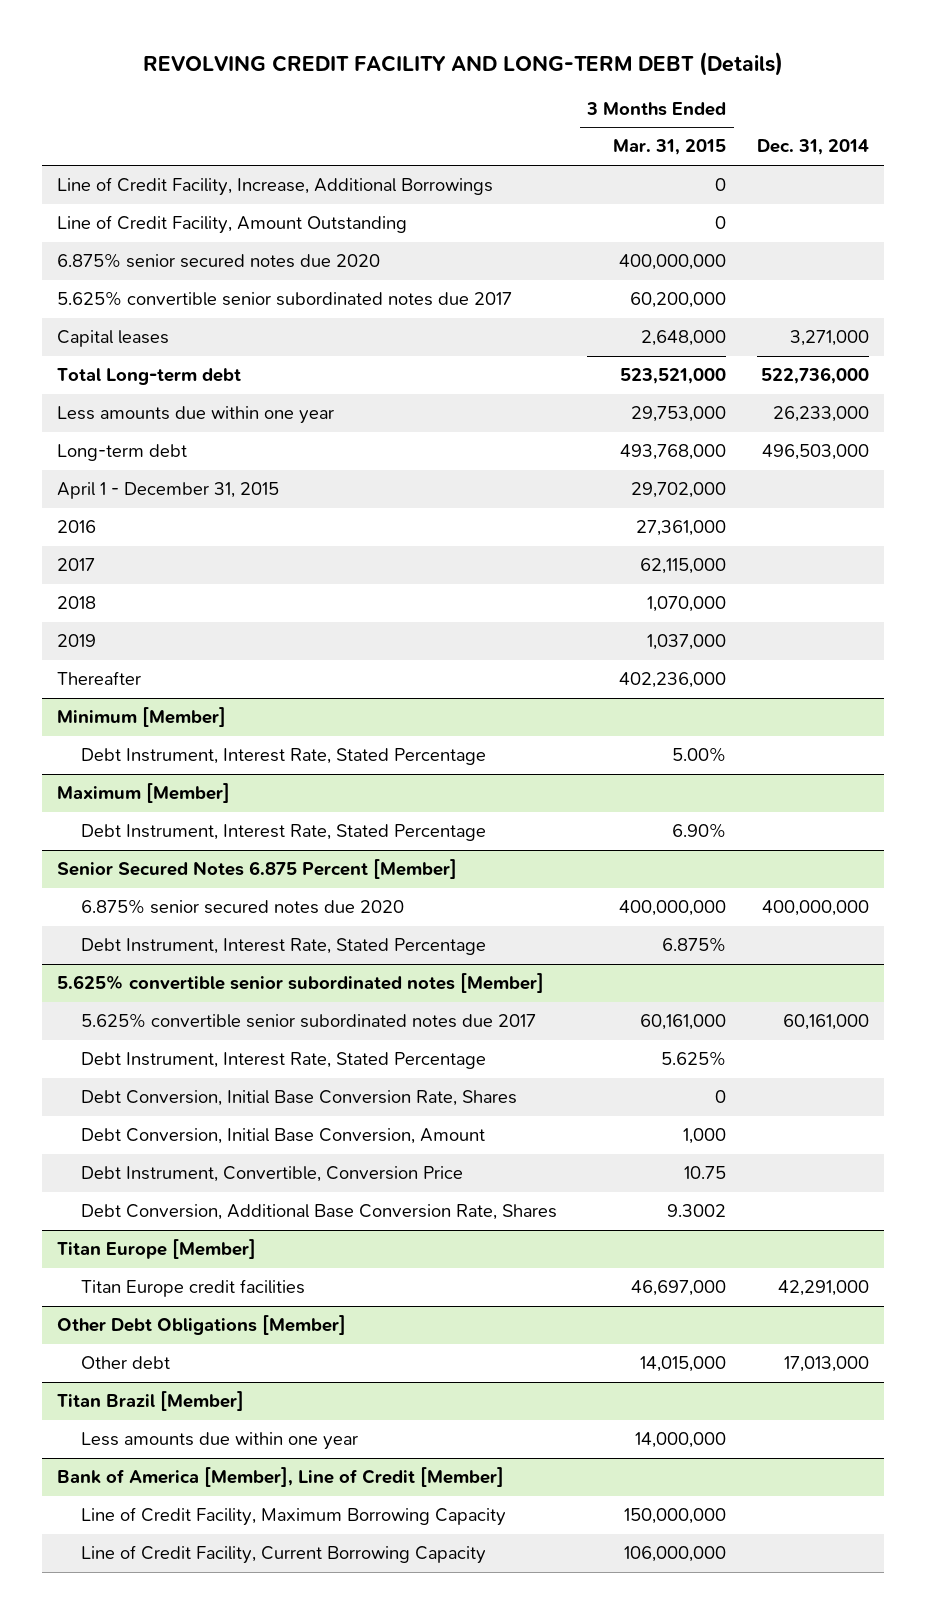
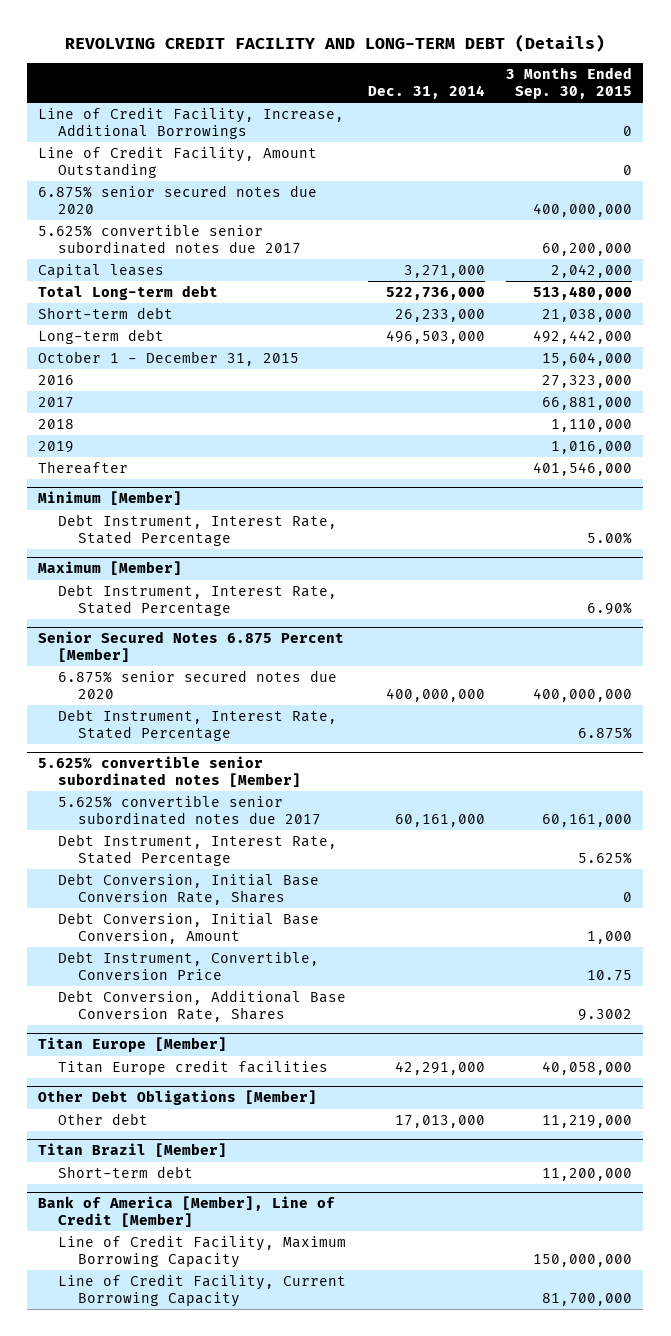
- | 3 Months Ended Mar. 31, 2015 | Dec. 31, 2014
+ | Dec. 31, 2014 | 3 Months Ended Sep. 30, 2015
- Less amounts due within one year | 29,753,000 | 26,233,000
+ Short-term debt | 26,233,000 | 21,038,000
- April 1 - December 31, 2015 | 29,702,000 |
+ October 1 - December 31, 2015 | | 15,604,000
@ Titan Brazil [Member]
- Less amounts due within one year | 14,000,000 |
+ Short-term debt | | 11,200,000

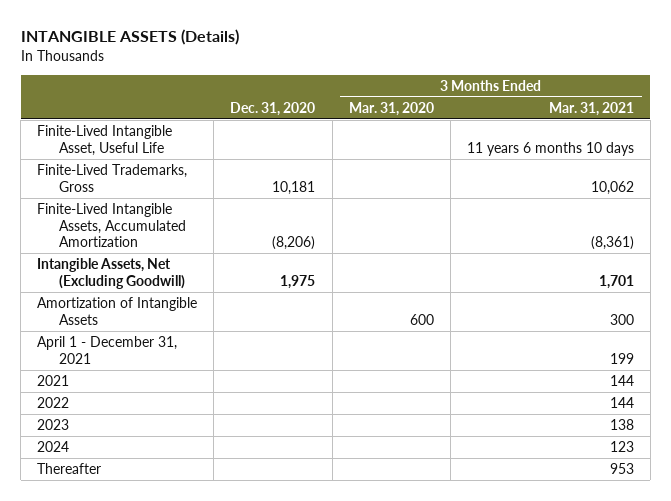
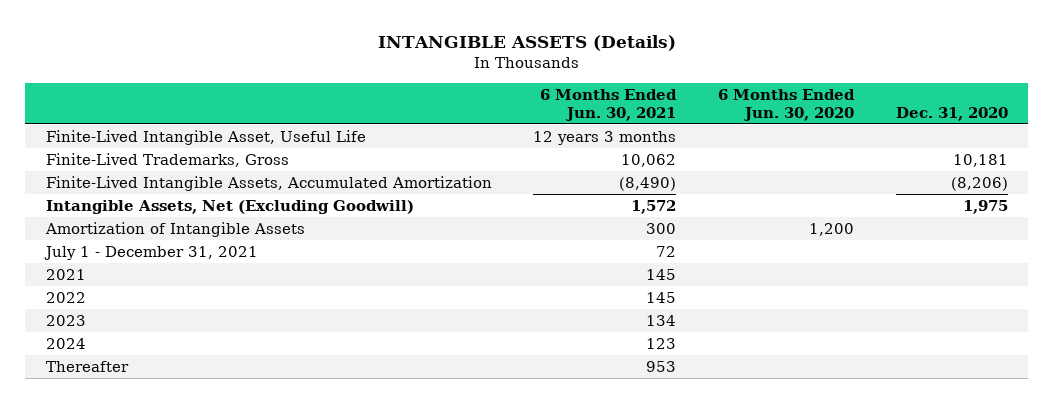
- | Dec. 31, 2020 | 3 Months Ended Mar. 31, 2020 | 3 Months Ended Mar. 31, 2021
+ | 6 Months Ended Jun. 30, 2021 | 6 Months Ended Jun. 30, 2020 | Dec. 31, 2020
- April 1 - December 31, 2021 | | | 199
+ July 1 - December 31, 2021 | 72 | |

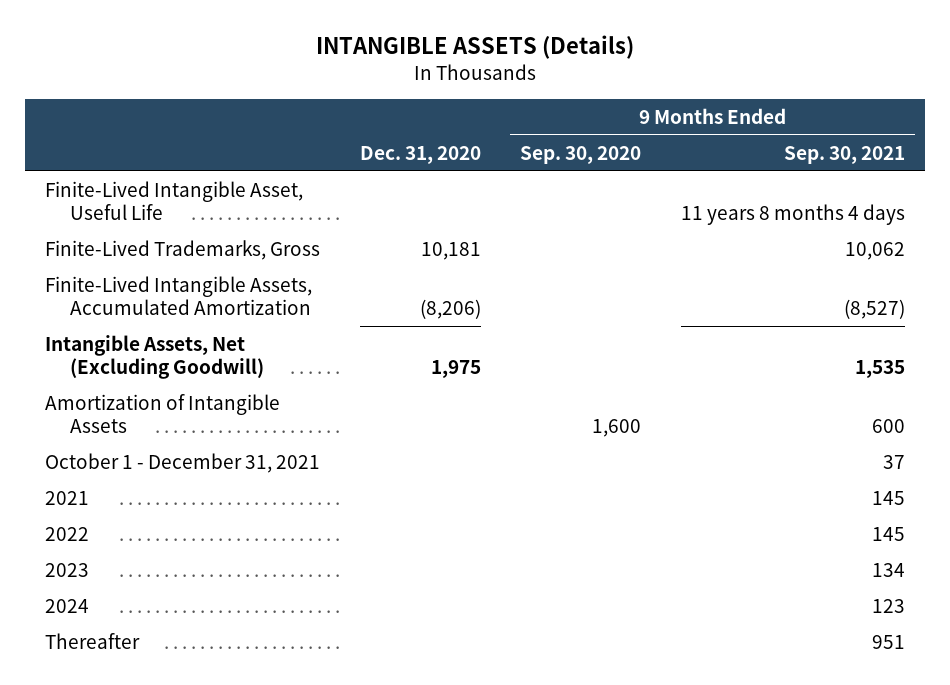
- | 6 Months Ended Jun. 30, 2021 | 6 Months Ended Jun. 30, 2020 | Dec. 31, 2020
+ | Dec. 31, 2020 | 9 Months Ended Sep. 30, 2020 | 9 Months Ended Sep. 30, 2021
- July 1 - December 31, 2021 | 72 | |
+ October 1 - December 31, 2021 | | | 37

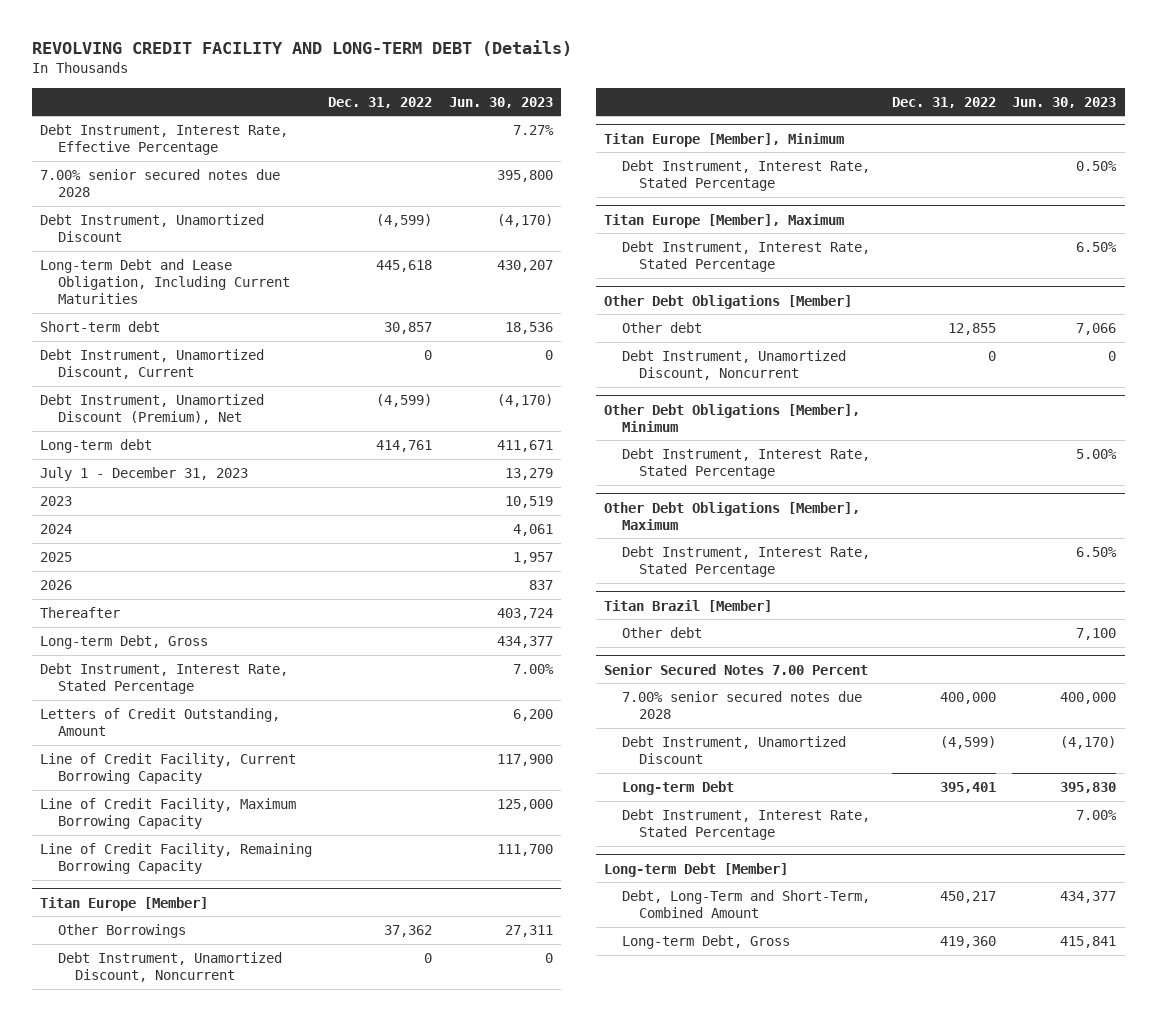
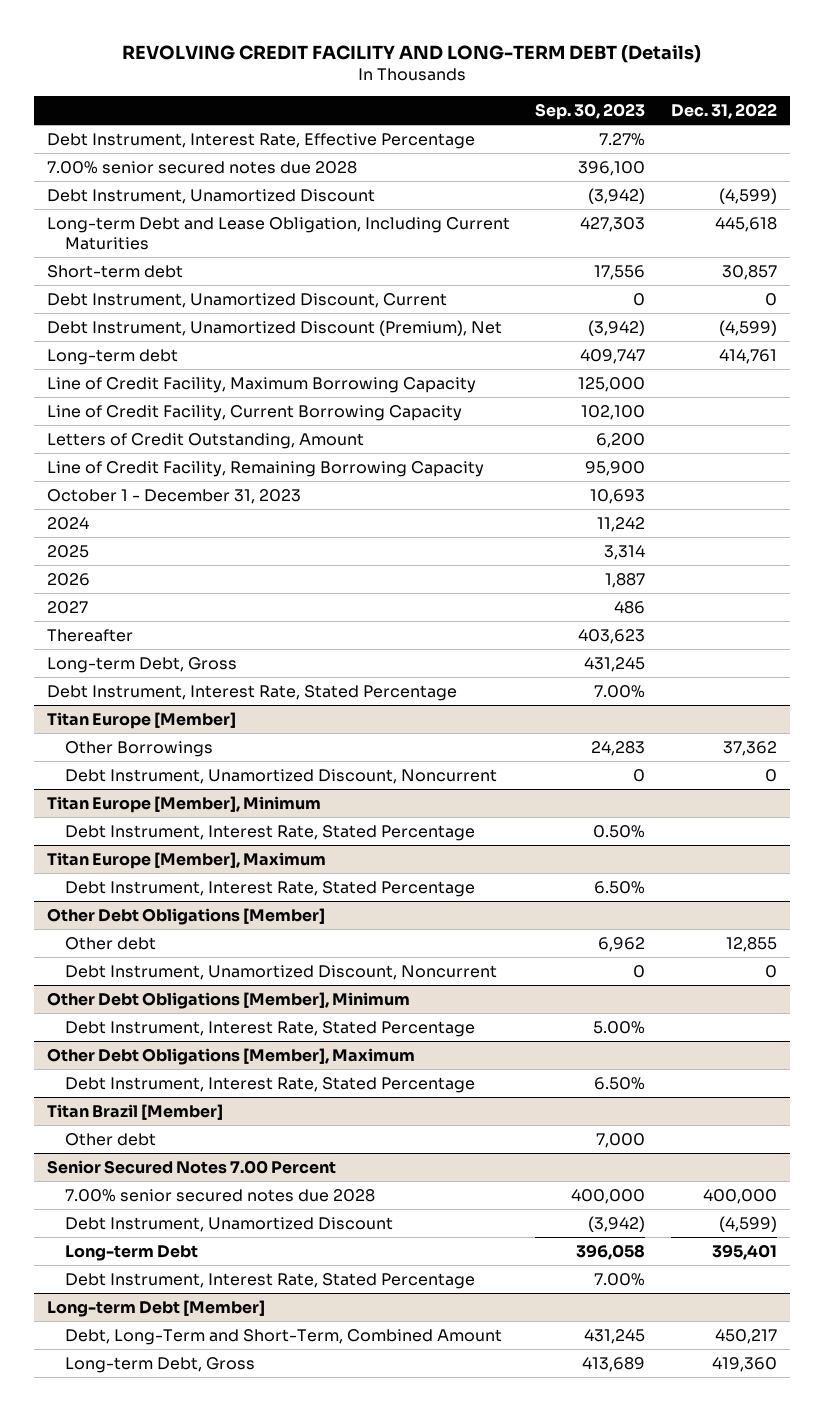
- | Dec. 31, 2022 | Jun. 30, 2023
+ | Sep. 30, 2023 | Dec. 31, 2022
- July 1 - December 31, 2023 | | 13,279
- 2023 | | 10,519
moved up: Line of Credit Facility, Maximum Borrowing Capacity | 125,000 |
moved up: Line of Credit Facility, Current Borrowing Capacity | 102,100 |
moved up: Letters of Credit Outstanding, Amount | 6,200 |
moved up: Line of Credit Facility, Remaining Borrowing Capacity | 95,900 |
+ October 1 - December 31, 2023 | 10,693 |
+ 2027 | 486 |

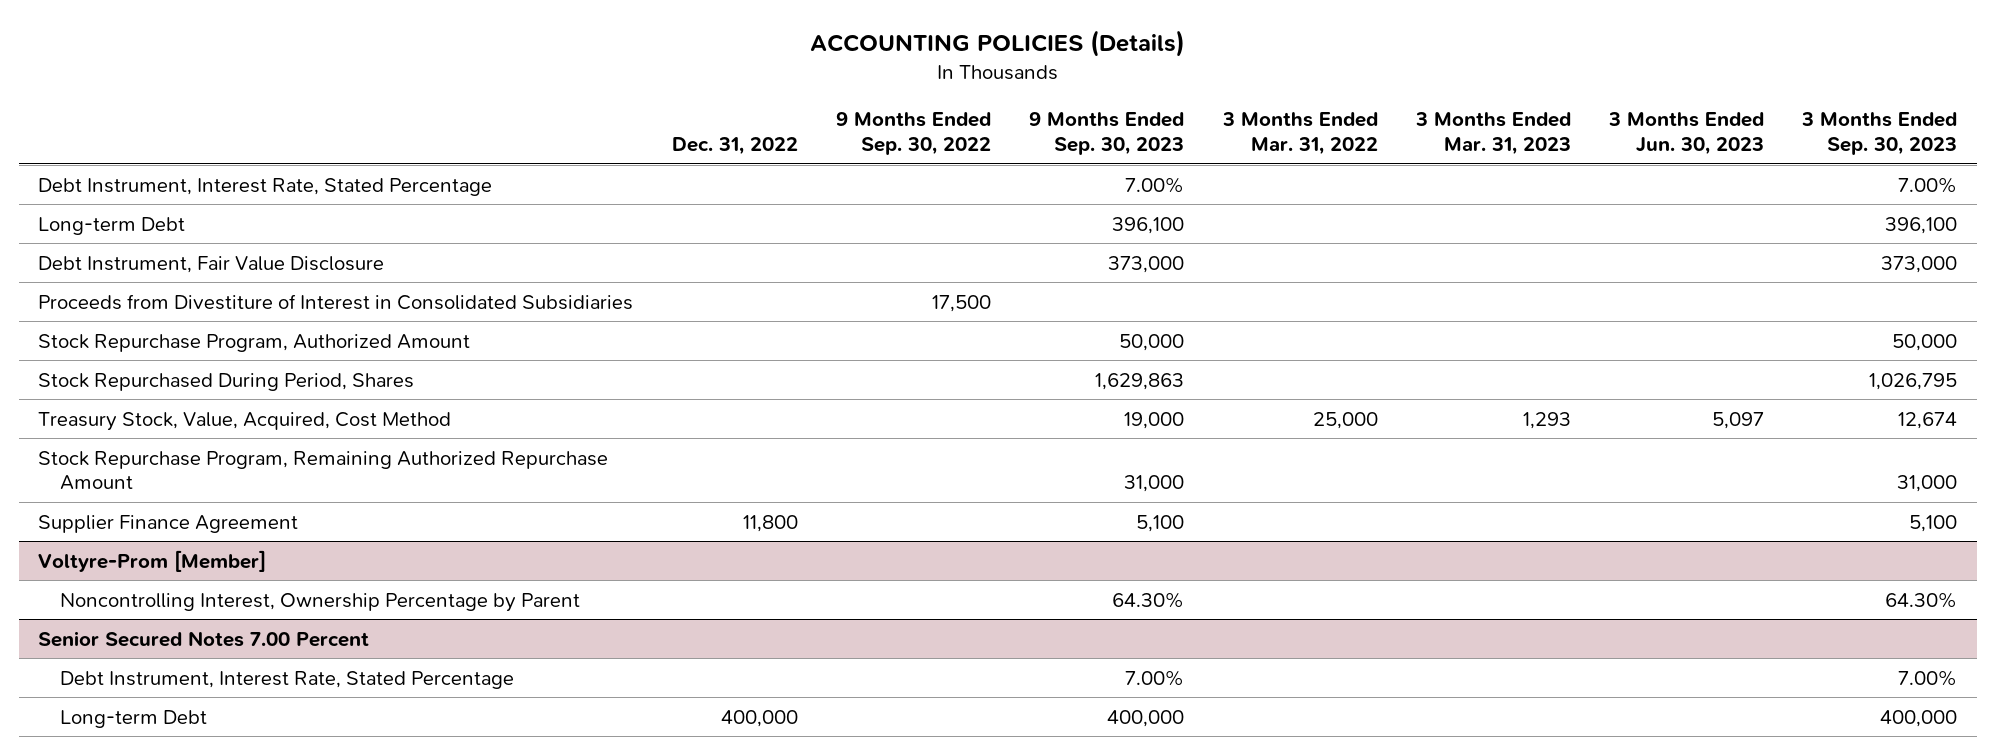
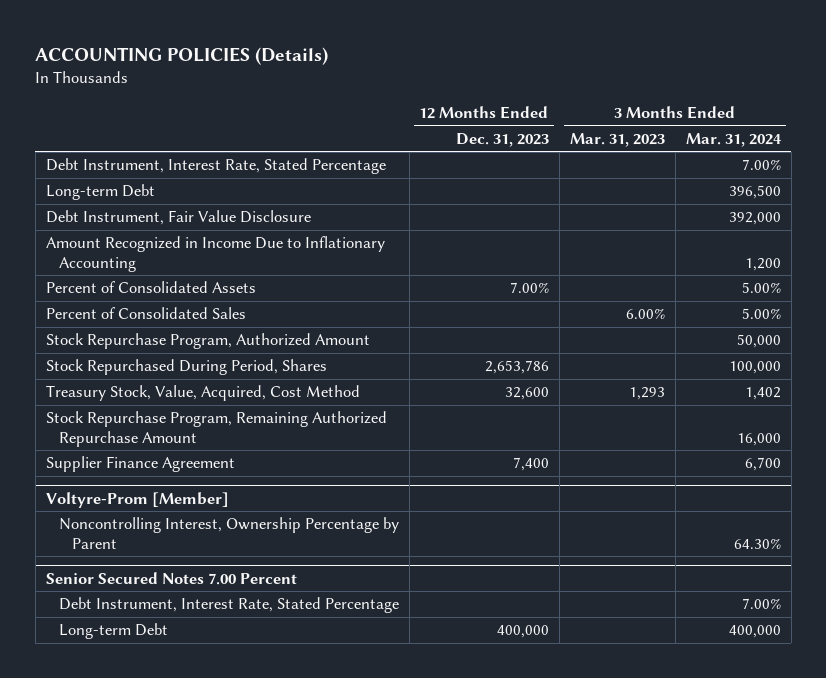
- | Dec. 31, 2022 | 9 Months Ended Sep. 30, 2022 | 9 Months Ended Sep. 30, 2023 | 3 Months Ended Mar. 31, 2022 | 3 Months Ended Mar. 31, 2023 | 3 Months Ended Jun. 30, 2023 | 3 Months Ended Sep. 30, 2023
+ | 12 Months Ended Dec. 31, 2023 | 3 Months Ended Mar. 31, 2023 | 3 Months Ended Mar. 31, 2024
- Proceeds from Divestiture of Interest in Consolidated Subsidiaries | | 17,500 | | | | |
+ Amount Recognized in Income Due to Inflationary Accounting | | | 1,200
+ Percent of Consolidated Assets | 7.00% | | 5.00%
+ Percent of Consolidated Sales | | 6.00% | 5.00%

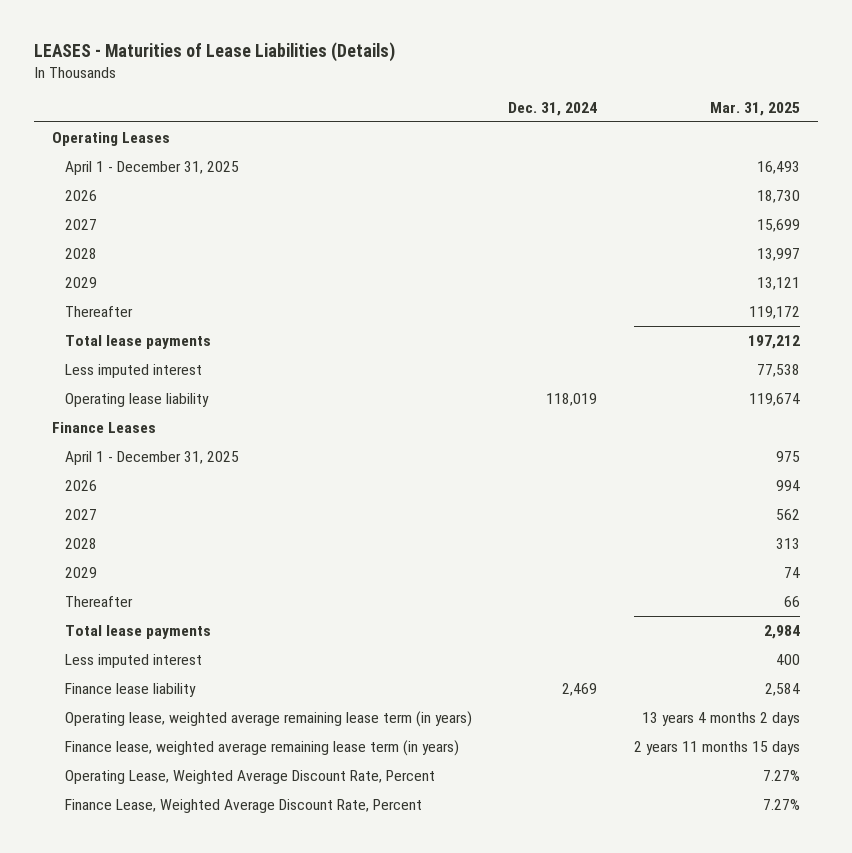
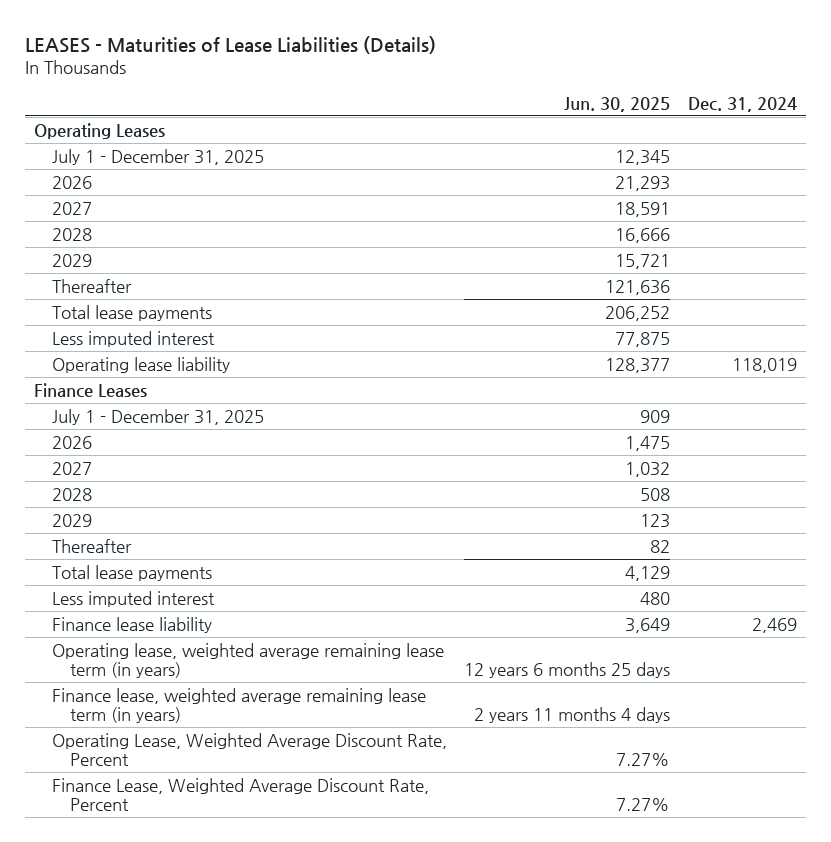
- | Dec. 31, 2024 | Mar. 31, 2025
+ | Jun. 30, 2025 | Dec. 31, 2024
- April 1 - December 31, 2025 | | 16,493
+ July 1 - December 31, 2025 | 12,345 |
- April 1 - December 31, 2025 | | 975
+ July 1 - December 31, 2025 | 909 |

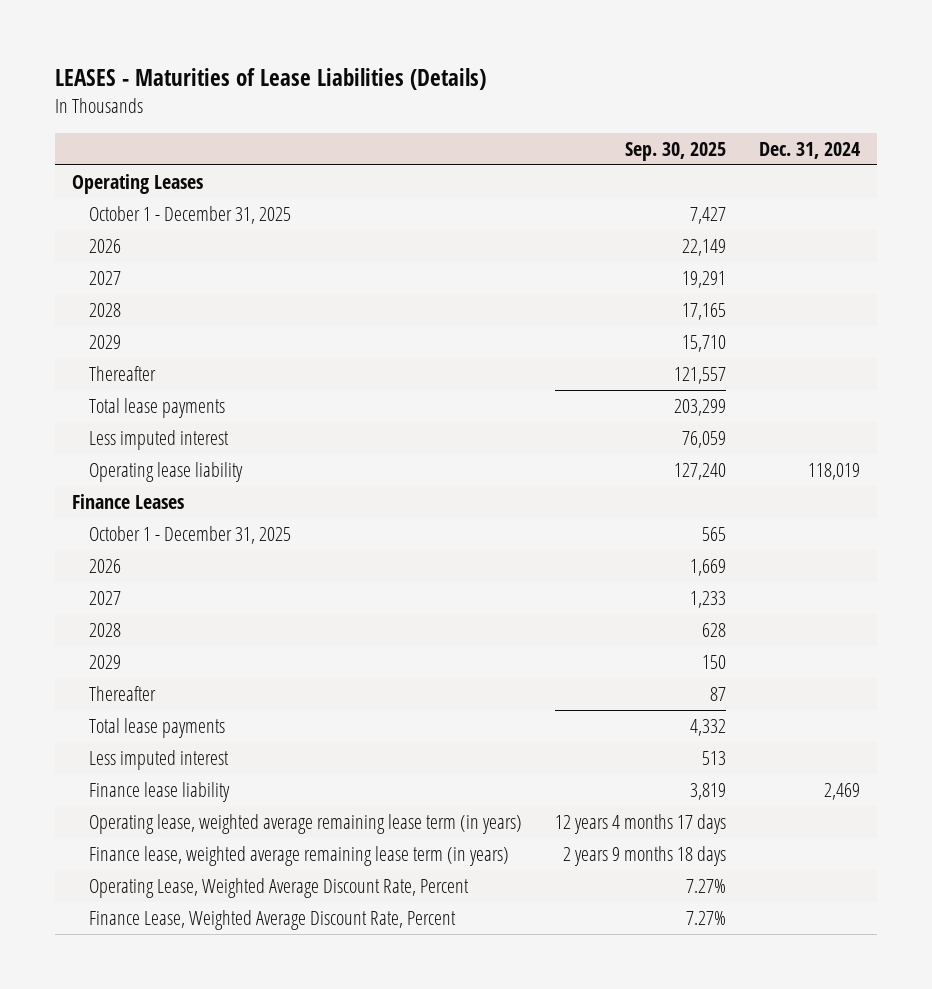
- | Jun. 30, 2025 | Dec. 31, 2024
+ | Sep. 30, 2025 | Dec. 31, 2024
- July 1 - December 31, 2025 | 12,345 |
+ October 1 - December 31, 2025 | 7,427 |
- July 1 - December 31, 2025 | 909 |
+ October 1 - December 31, 2025 | 565 |

